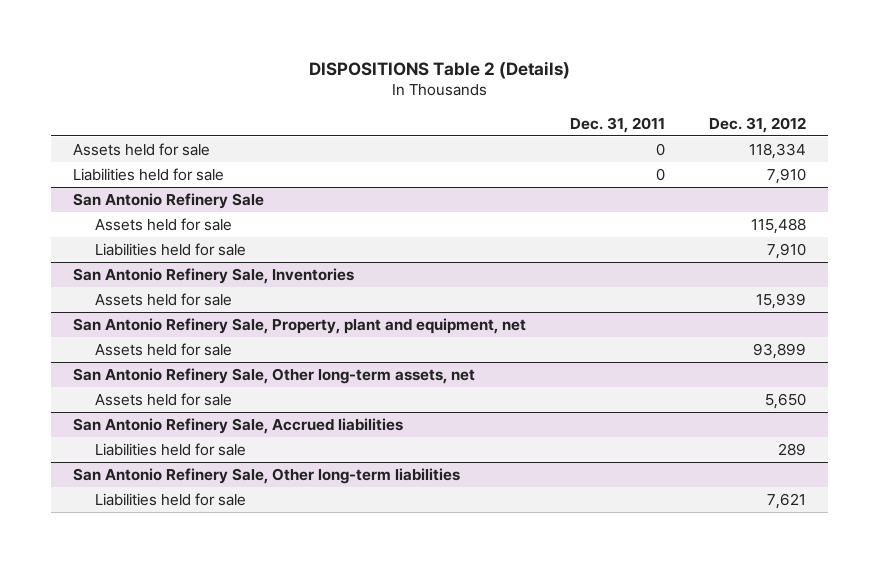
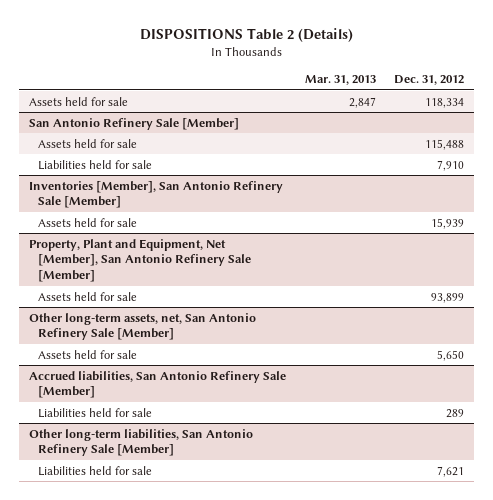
- | Dec. 31, 2011 | Dec. 31, 2012
+ | Mar. 31, 2013 | Dec. 31, 2012
- Liabilities held for sale | 0 | 7,910
- San Antonio Refinery Sale
+ San Antonio Refinery Sale [Member]
- San Antonio Refinery Sale, Inventories
+ Inventories [Member], San Antonio Refinery Sale [Member]
- San Antonio Refinery Sale, Property, plant and equipment, net
+ Property, Plant and Equipment, Net [Member], San Antonio Refinery Sale [Member]
- San Antonio Refinery Sale, Other long-term assets, net
+ Other long-term assets, net, San Antonio Refinery Sale [Member]
- San Antonio Refinery Sale, Accrued liabilities
+ Accrued liabilities, San Antonio Refinery Sale [Member]
- San Antonio Refinery Sale, Other long-term liabilities
+ Other long-term liabilities, San Antonio Refinery Sale [Member]

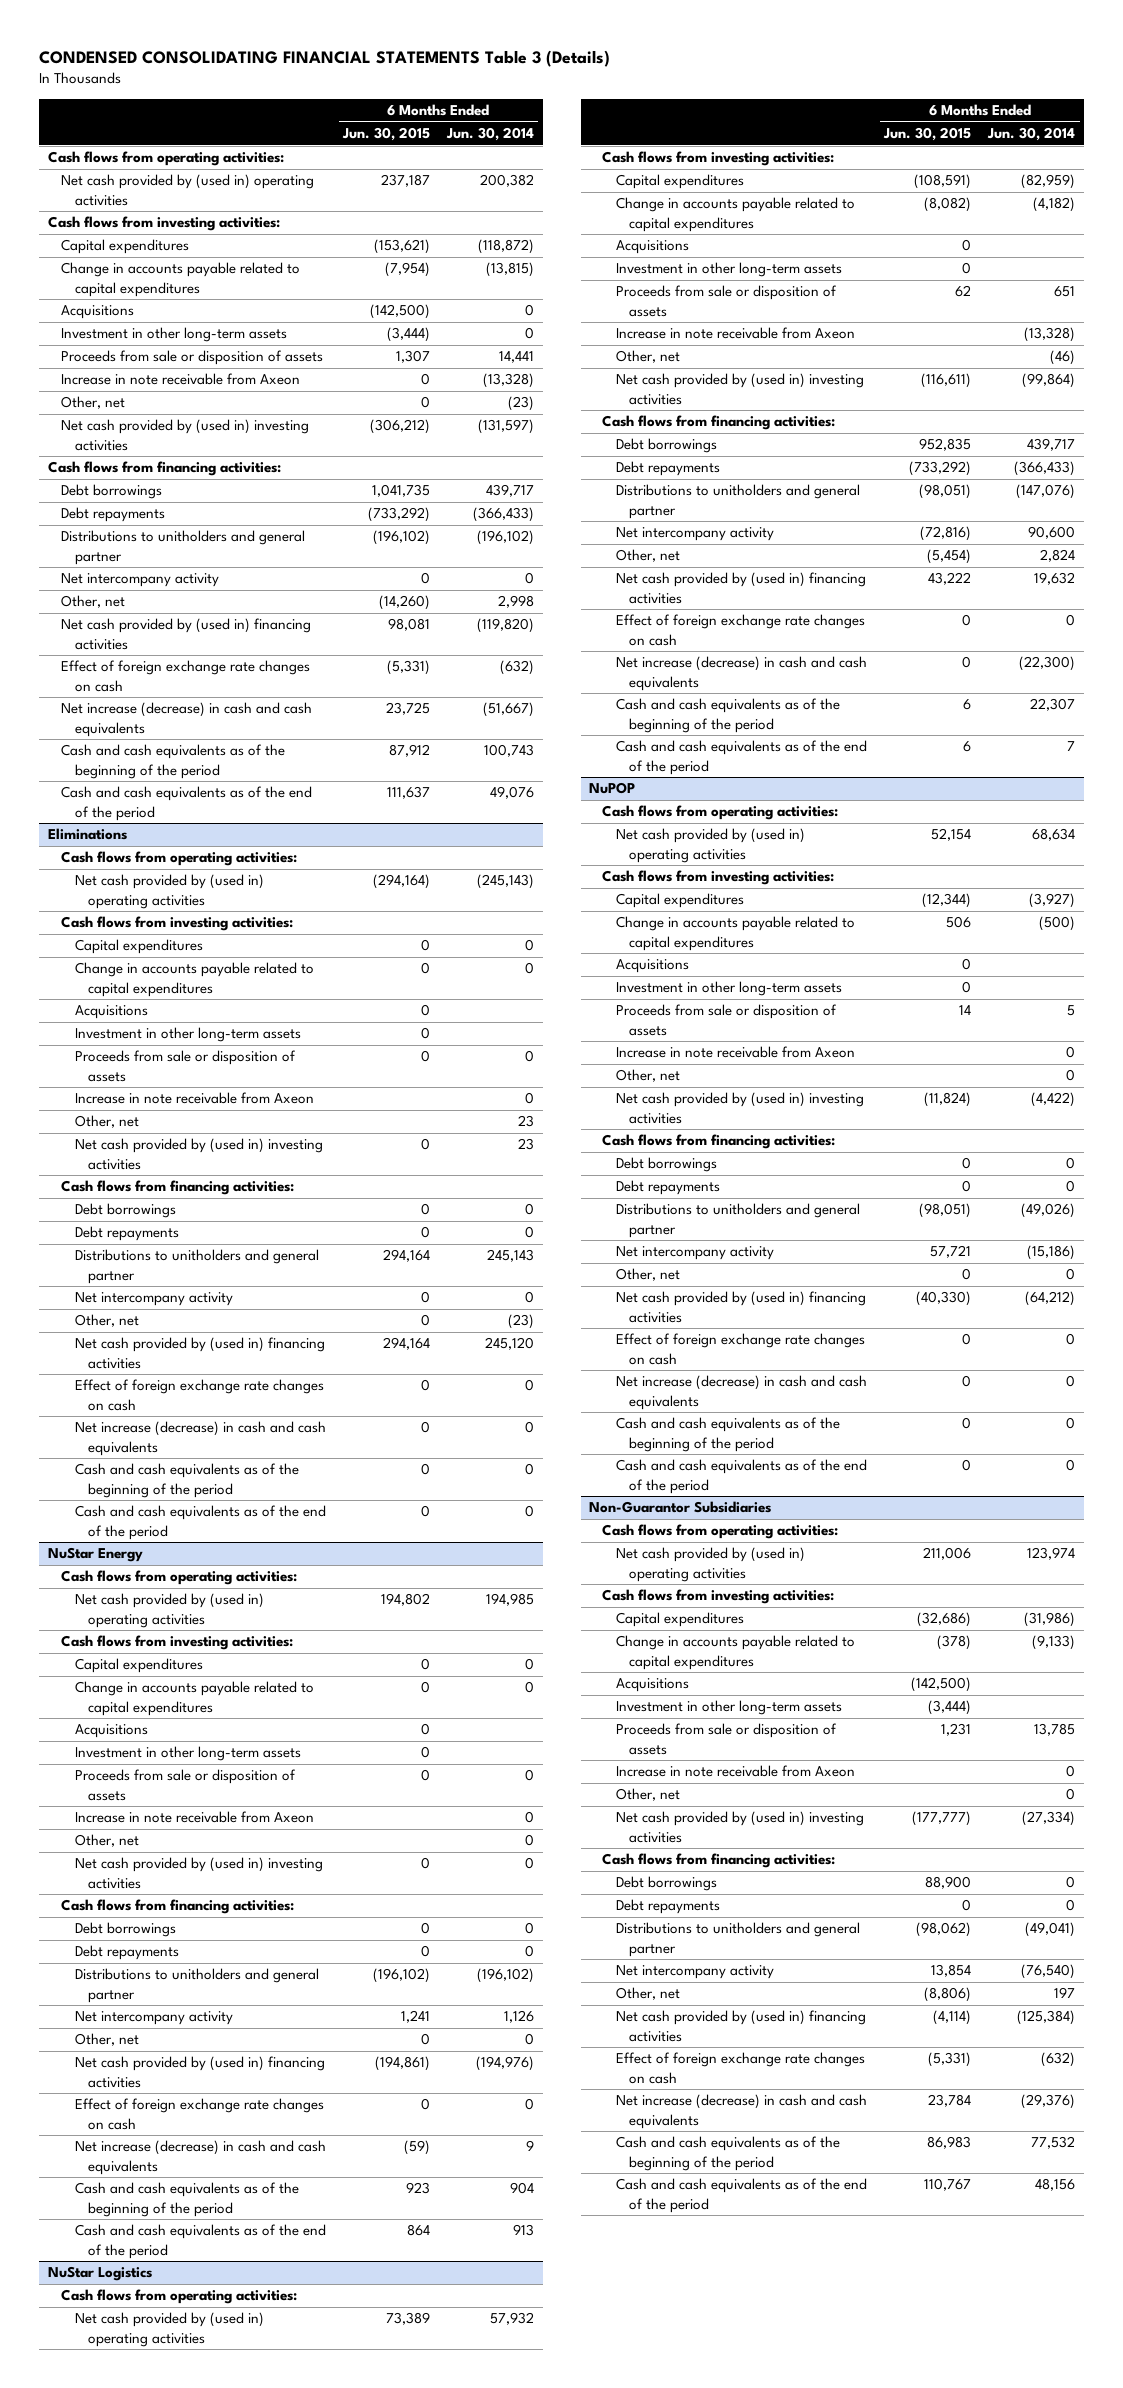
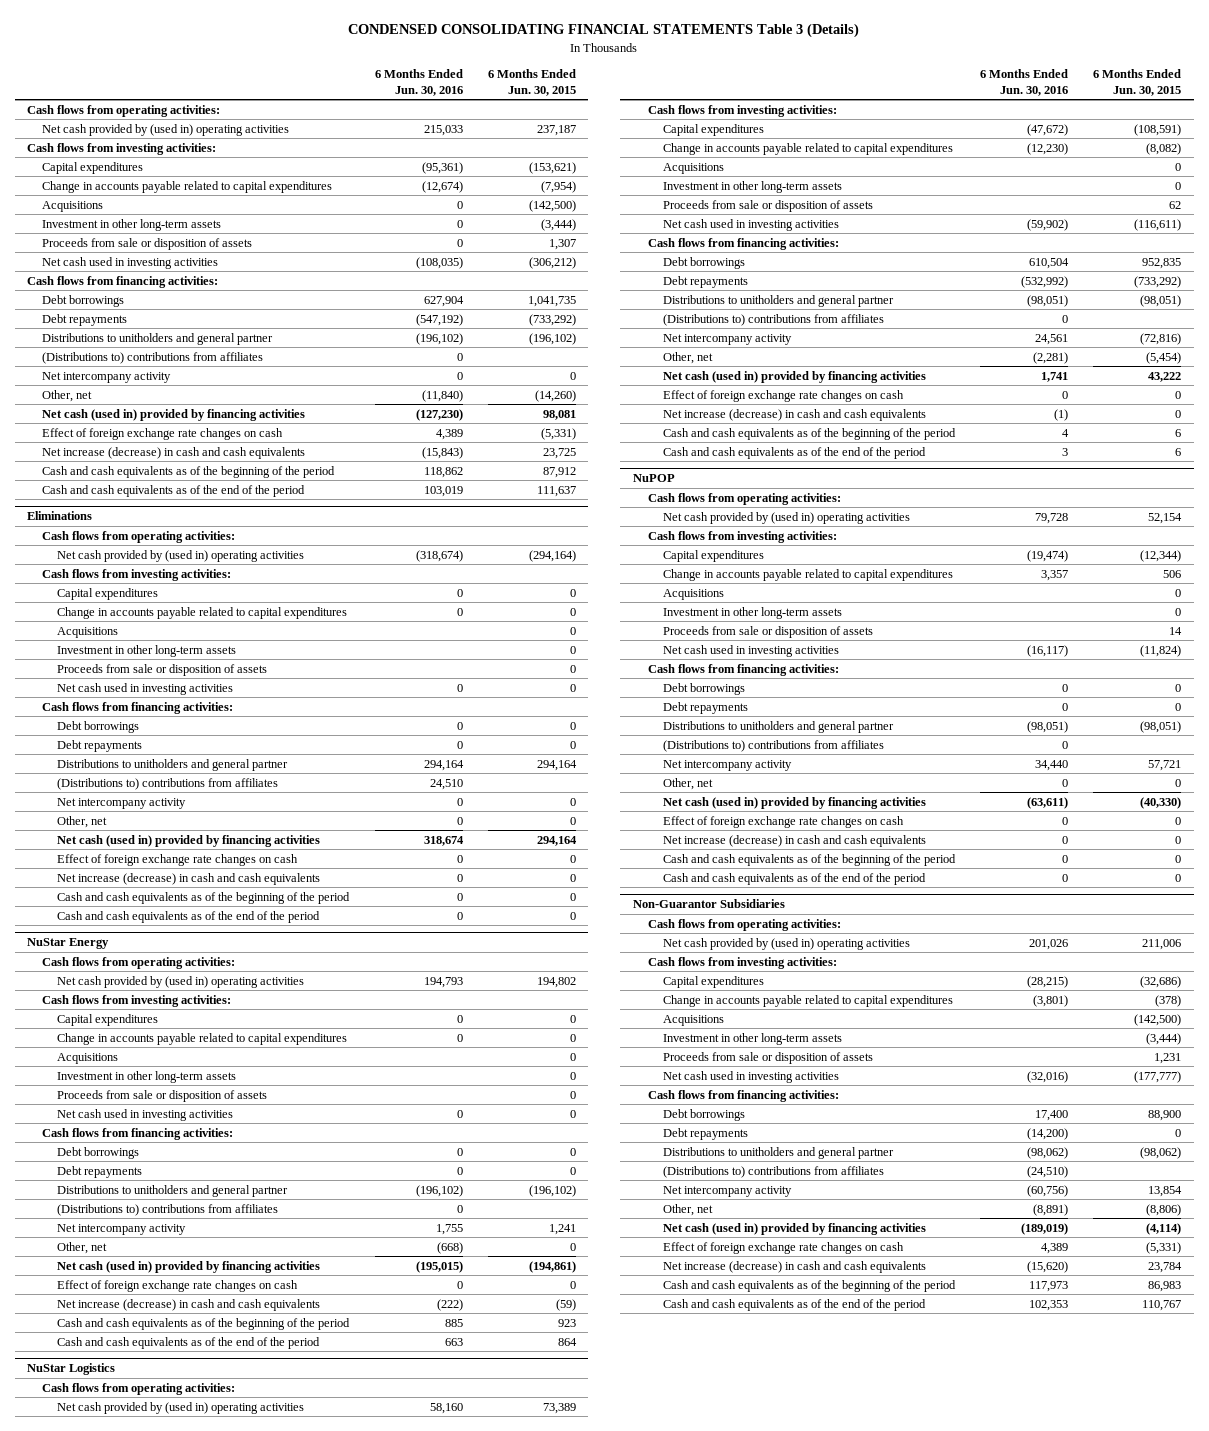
- | 6 Months Ended Jun. 30, 2015 | 6 Months Ended Jun. 30, 2014
+ | 6 Months Ended Jun. 30, 2016 | 6 Months Ended Jun. 30, 2015
- Increase in note receivable from Axeon | 0 | (13,328)
- Other, net | 0 | (23)
- Net cash provided by (used in) investing activities | (306,212) | (131,597)
+ Net cash used in investing activities | (108,035) | (306,212)
+ (Distributions to) contributions from affiliates | 0 |
- Net cash provided by (used in) financing activities | 98,081 | (119,820)
+ Net cash (used in) provided by financing activities | (127,230) | 98,081
@ Eliminations
- Increase in note receivable from Axeon | | 0
- Other, net | | 23
- Net cash provided by (used in) investing activities | 0 | 23
+ Net cash used in investing activities | 0 | 0
+ (Distributions to) contributions from affiliates | 24,510 |
- Net cash provided by (used in) financing activities | 294,164 | 245,120
+ Net cash (used in) provided by financing activities | 318,674 | 294,164
@ NuStar Energy
- Increase in note receivable from Axeon | | 0
- Other, net | | 0
- Net cash provided by (used in) investing activities | 0 | 0
+ Net cash used in investing activities | 0 | 0
+ (Distributions to) contributions from affiliates | 0 |
- Net cash provided by (used in) financing activities | (194,861) | (194,976)
+ Net cash (used in) provided by financing activities | (195,015) | (194,861)
@ NuStar Logistics
- Increase in note receivable from Axeon | | (13,328)
- Other, net | | (46)
- Net cash provided by (used in) investing activities | (116,611) | (99,864)
+ Net cash used in investing activities | (59,902) | (116,611)
+ (Distributions to) contributions from affiliates | 0 |
- Net cash provided by (used in) financing activities | 43,222 | 19,632
+ Net cash (used in) provided by financing activities | 1,741 | 43,222
@ NuPOP
- Increase in note receivable from Axeon | | 0
- Other, net | | 0
- Net cash provided by (used in) investing activities | (11,824) | (4,422)
+ Net cash used in investing activities | (16,117) | (11,824)
+ (Distributions to) contributions from affiliates | 0 |
- Net cash provided by (used in) financing activities | (40,330) | (64,212)
+ Net cash (used in) provided by financing activities | (63,611) | (40,330)
@ Non-Guarantor Subsidiaries
- Increase in note receivable from Axeon | | 0
- Other, net | | 0
- Net cash provided by (used in) investing activities | (177,777) | (27,334)
+ Net cash used in investing activities | (32,016) | (177,777)
+ (Distributions to) contributions from affiliates | (24,510) |
- Net cash provided by (used in) financing activities | (4,114) | (125,384)
+ Net cash (used in) provided by financing activities | (189,019) | (4,114)

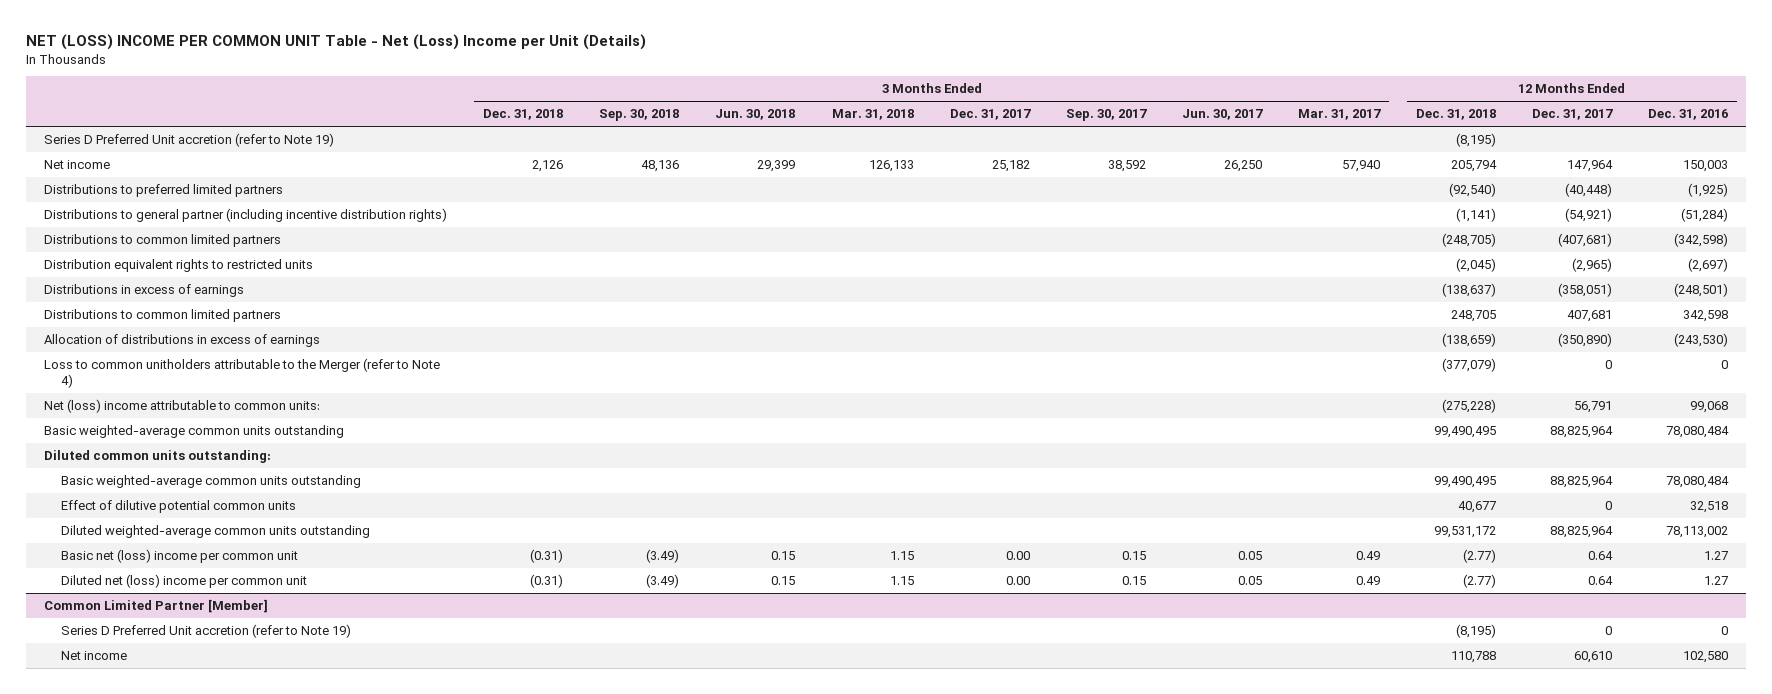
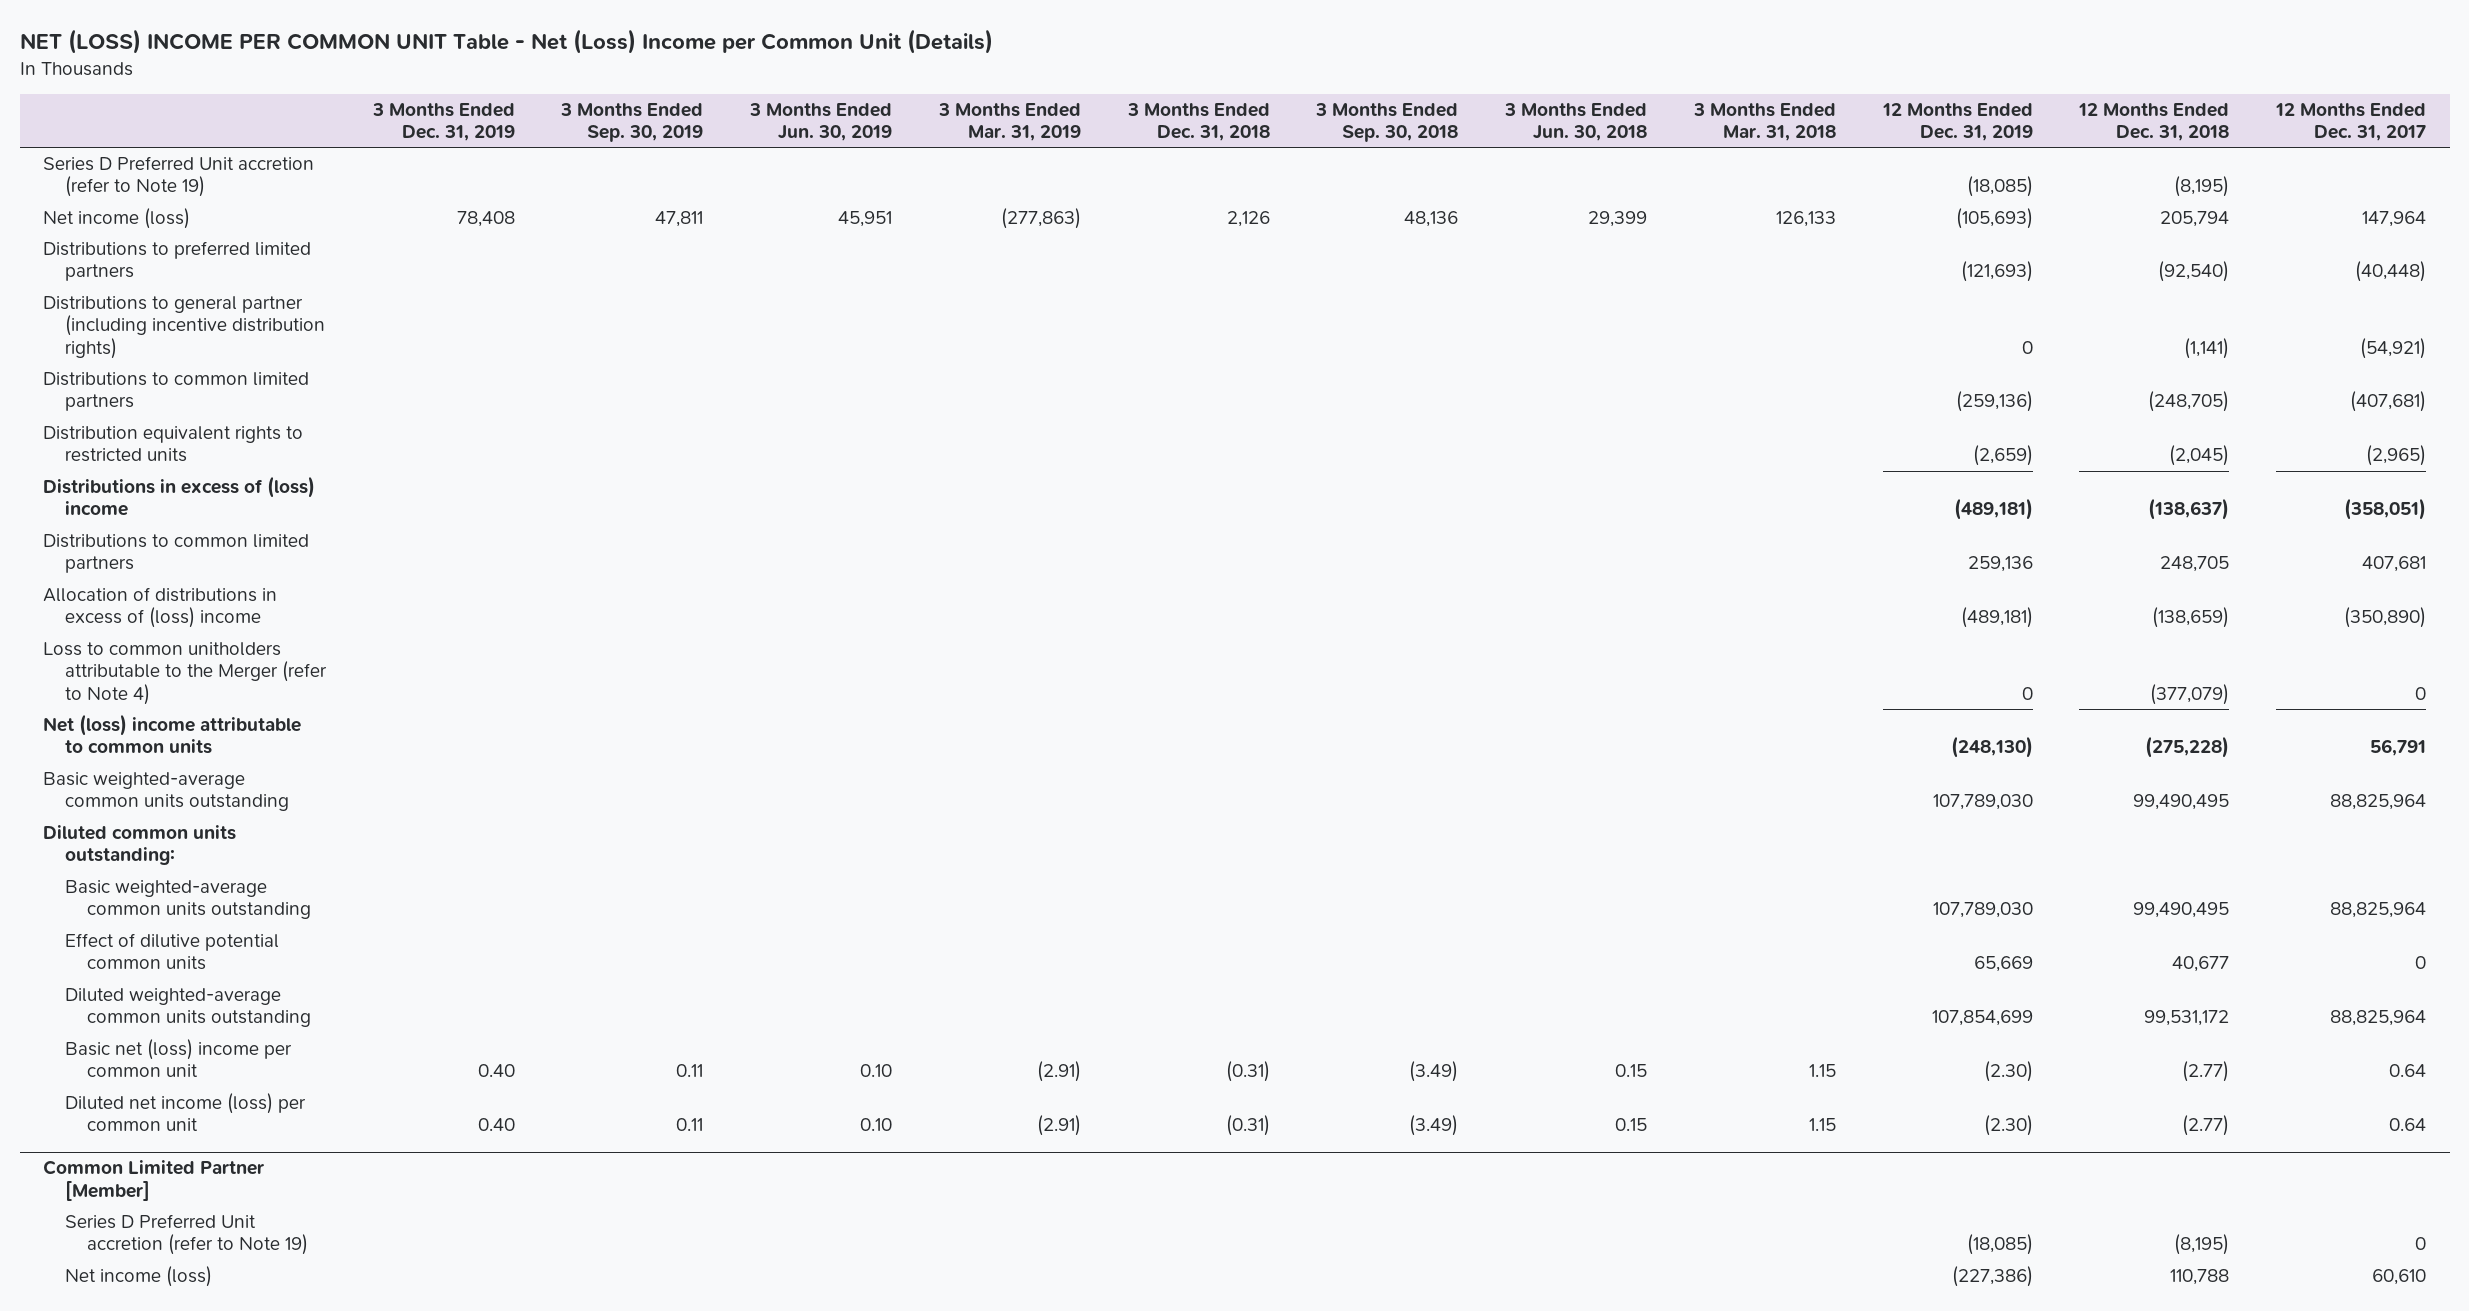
- NET (LOSS) INCOME PER COMMON UNIT Table - Net (Loss) Income per Unit (Details)
+ NET (LOSS) INCOME PER COMMON UNIT Table - Net (Loss) Income per Common Unit (Details)
- | 3 Months Ended Dec. 31, 2018 | 3 Months Ended Sep. 30, 2018 | 3 Months Ended Jun. 30, 2018 | 3 Months Ended Mar. 31, 2018 | 3 Months Ended Dec. 31, 2017 | 3 Months Ended Sep. 30, 2017 | 3 Months Ended Jun. 30, 2017 | 3 Months Ended Mar. 31, 2017 | 12 Months Ended Dec. 31, 2018 | 12 Months Ended Dec. 31, 2017 | 12 Months Ended Dec. 31, 2016
+ | 3 Months Ended Dec. 31, 2019 | 3 Months Ended Sep. 30, 2019 | 3 Months Ended Jun. 30, 2019 | 3 Months Ended Mar. 31, 2019 | 3 Months Ended Dec. 31, 2018 | 3 Months Ended Sep. 30, 2018 | 3 Months Ended Jun. 30, 2018 | 3 Months Ended Mar. 31, 2018 | 12 Months Ended Dec. 31, 2019 | 12 Months Ended Dec. 31, 2018 | 12 Months Ended Dec. 31, 2017
- Net income | 2,126 | 48,136 | 29,399 | 126,133 | 25,182 | 38,592 | 26,250 | 57,940 | 205,794 | 147,964 | 150,003
+ Net income (loss) | 78,408 | 47,811 | 45,951 | (277,863) | 2,126 | 48,136 | 29,399 | 126,133 | (105,693) | 205,794 | 147,964
- Distributions in excess of earnings | | | | | | | | | (138,637) | (358,051) | (248,501)
+ Distributions in excess of (loss) income | | | | | | | | | (489,181) | (138,637) | (358,051)
- Allocation of distributions in excess of earnings | | | | | | | | | (138,659) | (350,890) | (243,530)
+ Allocation of distributions in excess of (loss) income | | | | | | | | | (489,181) | (138,659) | (350,890)
- Net (loss) income attributable to common units: | | | | | | | | | (275,228) | 56,791 | 99,068
+ Net (loss) income attributable to common units | | | | | | | | | (248,130) | (275,228) | 56,791
- Diluted net (loss) income per common unit | (0.31) | (3.49) | 0.15 | 1.15 | 0.00 | 0.15 | 0.05 | 0.49 | (2.77) | 0.64 | 1.27
+ Diluted net income (loss) per common unit | 0.40 | 0.11 | 0.10 | (2.91) | (0.31) | (3.49) | 0.15 | 1.15 | (2.30) | (2.77) | 0.64
@ Common Limited Partner [Member]
- Net income | | | | | | | | | 110,788 | 60,610 | 102,580
+ Net income (loss) | | | | | | | | | (227,386) | 110,788 | 60,610

